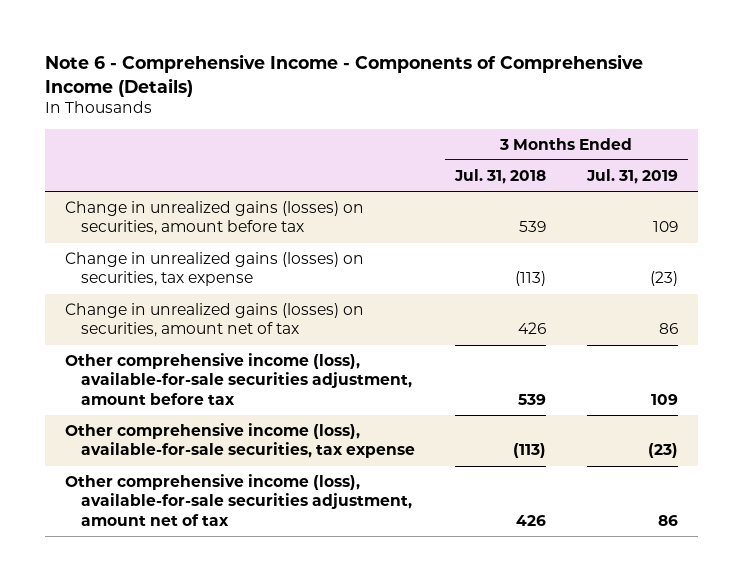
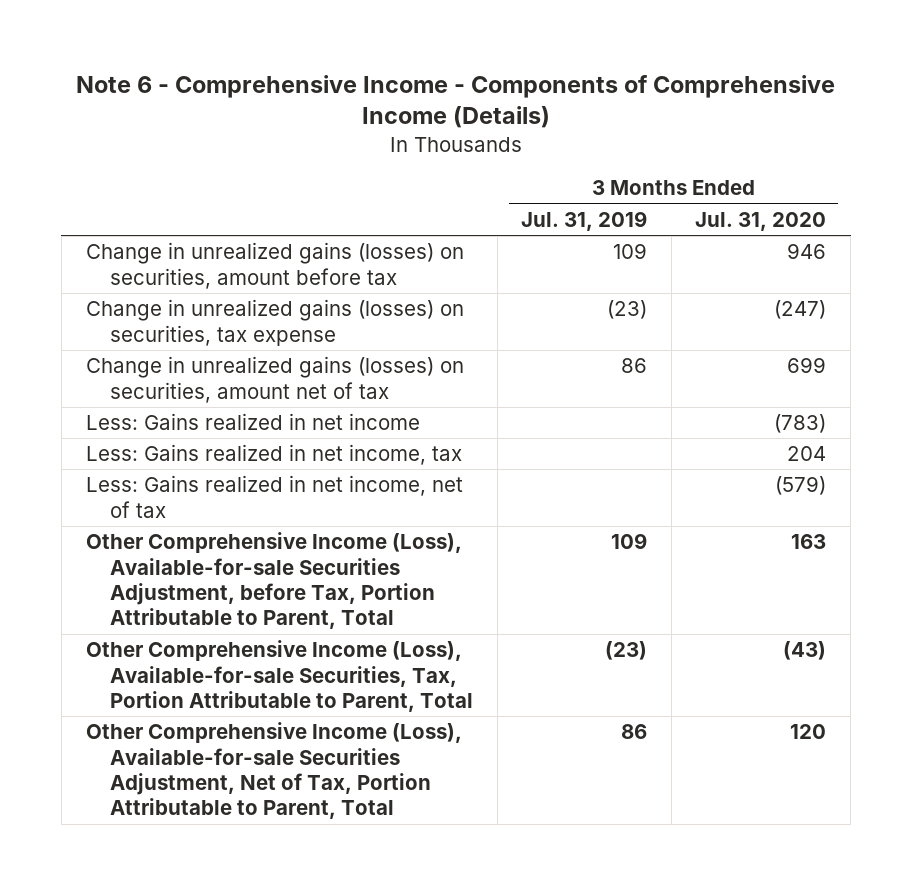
- | 3 Months Ended Jul. 31, 2018 | 3 Months Ended Jul. 31, 2019
+ | 3 Months Ended Jul. 31, 2019 | 3 Months Ended Jul. 31, 2020
- Other comprehensive income (loss), available-for-sale securities adjustment, amount before tax | 539 | 109
- Other comprehensive income (loss), available-for-sale securities, tax expense | (113) | (23)
- Other comprehensive income (loss), available-for-sale securities adjustment, amount net of tax | 426 | 86
+ Less: Gains realized in net income | | (783)
+ Less: Gains realized in net income, tax | | 204
+ Less: Gains realized in net income, net of tax | | (579)
+ Other Comprehensive Income (Loss), Available-for-sale Securities Adjustment, before Tax, Portion Attributable to Parent, Total | 109 | 163
+ Other Comprehensive Income (Loss), Available-for-sale Securities, Tax, Portion Attributable to Parent, Total | (23) | (43)
+ Other Comprehensive Income (Loss), Available-for-sale Securities Adjustment, Net of Tax, Portion Attributable to Parent, Total | 86 | 120

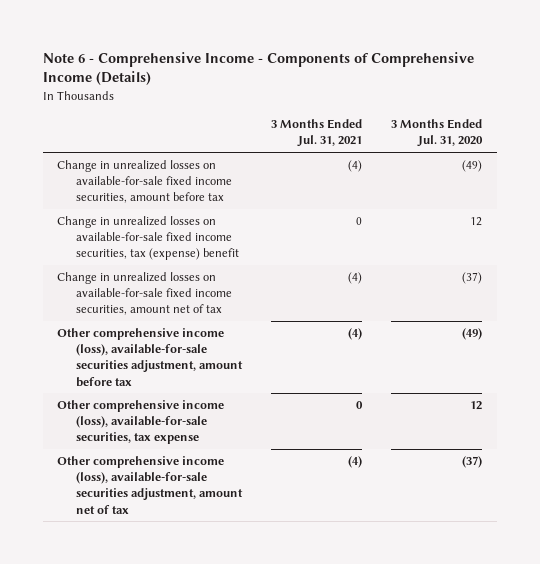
- | 3 Months Ended Jul. 31, 2019 | 3 Months Ended Jul. 31, 2020
+ | 3 Months Ended Jul. 31, 2021 | 3 Months Ended Jul. 31, 2020
- Change in unrealized gains (losses) on securities, amount before tax | 109 | 946
- Change in unrealized gains (losses) on securities, tax expense | (23) | (247)
- Change in unrealized gains (losses) on securities, amount net of tax | 86 | 699
- Less: Gains realized in net income | | (783)
- Less: Gains realized in net income, tax | | 204
- Less: Gains realized in net income, net of tax | | (579)
- Other Comprehensive Income (Loss), Available-for-sale Securities Adjustment, before Tax, Portion Attributable to Parent, Total | 109 | 163
- Other Comprehensive Income (Loss), Available-for-sale Securities, Tax, Portion Attributable to Parent, Total | (23) | (43)
- Other Comprehensive Income (Loss), Available-for-sale Securities Adjustment, Net of Tax, Portion Attributable to Parent, Total | 86 | 120
+ Change in unrealized losses on available-for-sale fixed income securities, amount before tax | (4) | (49)
+ Change in unrealized losses on available-for-sale fixed income securities, tax (expense) benefit | 0 | 12
+ Change in unrealized losses on available-for-sale fixed income securities, amount net of tax | (4) | (37)
+ Other comprehensive income (loss), available-for-sale securities adjustment, amount before tax | (4) | (49)
+ Other comprehensive income (loss), available-for-sale securities, tax expense | 0 | 12
+ Other comprehensive income (loss), available-for-sale securities adjustment, amount net of tax | (4) | (37)

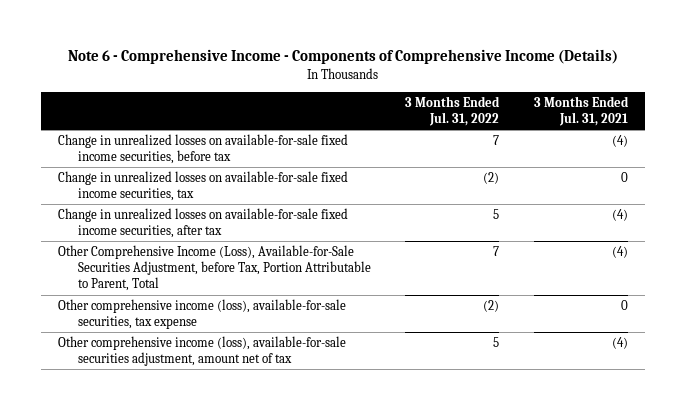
- | 3 Months Ended Jul. 31, 2021 | 3 Months Ended Jul. 31, 2020
+ | 3 Months Ended Jul. 31, 2022 | 3 Months Ended Jul. 31, 2021
- Change in unrealized losses on available-for-sale fixed income securities, amount before tax | (4) | (49)
- Change in unrealized losses on available-for-sale fixed income securities, tax (expense) benefit | 0 | 12
- Change in unrealized losses on available-for-sale fixed income securities, amount net of tax | (4) | (37)
- Other comprehensive income (loss), available-for-sale securities adjustment, amount before tax | (4) | (49)
+ Change in unrealized losses on available-for-sale fixed income securities, before tax | 7 | (4)
+ Change in unrealized losses on available-for-sale fixed income securities, tax | (2) | 0
+ Change in unrealized losses on available-for-sale fixed income securities, after tax | 5 | (4)
+ Other Comprehensive Income (Loss), Available-for-Sale Securities Adjustment, before Tax, Portion Attributable to Parent, Total | 7 | (4)

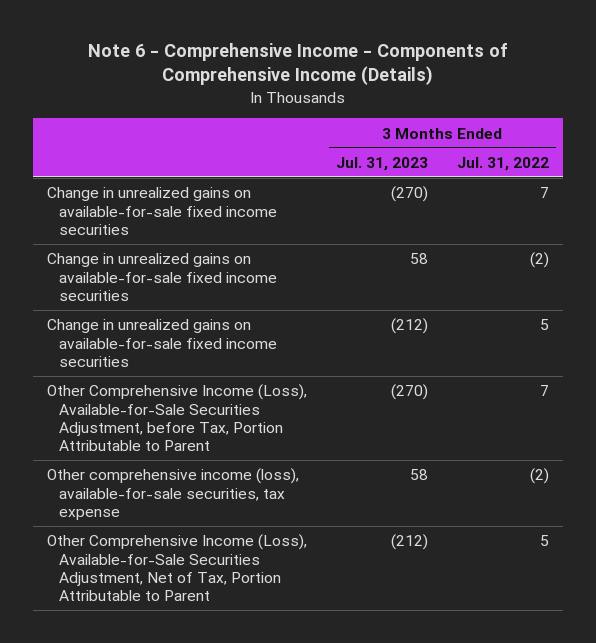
- | 3 Months Ended Jul. 31, 2022 | 3 Months Ended Jul. 31, 2021
+ | 3 Months Ended Jul. 31, 2023 | 3 Months Ended Jul. 31, 2022
- Change in unrealized losses on available-for-sale fixed income securities, before tax | 7 | (4)
- Change in unrealized losses on available-for-sale fixed income securities, tax | (2) | 0
- Change in unrealized losses on available-for-sale fixed income securities, after tax | 5 | (4)
- Other Comprehensive Income (Loss), Available-for-Sale Securities Adjustment, before Tax, Portion Attributable to Parent, Total | 7 | (4)
+ Change in unrealized gains on available-for-sale fixed income securities | (270) | 7
+ Change in unrealized gains on available-for-sale fixed income securities | 58 | (2)
+ Change in unrealized gains on available-for-sale fixed income securities | (212) | 5
+ Other Comprehensive Income (Loss), Available-for-Sale Securities Adjustment, before Tax, Portion Attributable to Parent | (270) | 7
- Other comprehensive income (loss), available-for-sale securities adjustment, amount net of tax | 5 | (4)
+ Other Comprehensive Income (Loss), Available-for-Sale Securities Adjustment, Net of Tax, Portion Attributable to Parent | (212) | 5

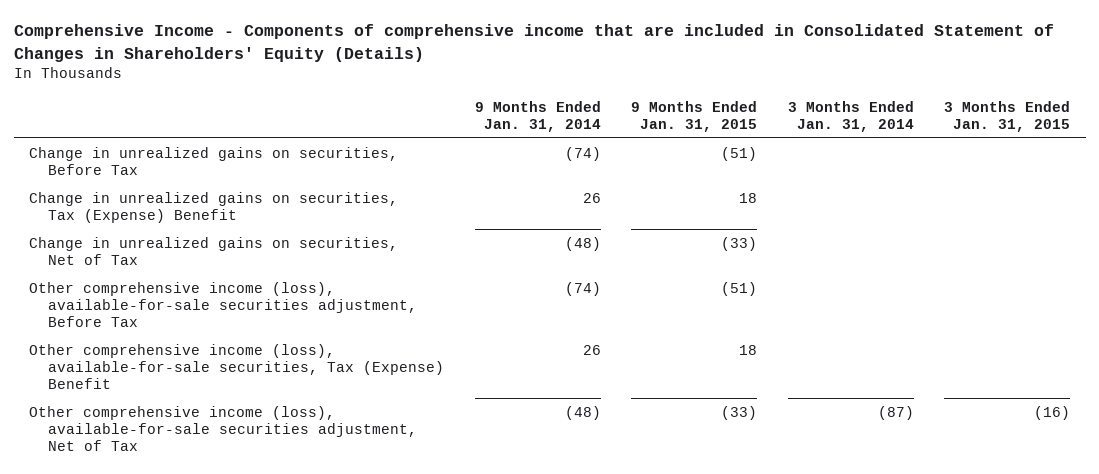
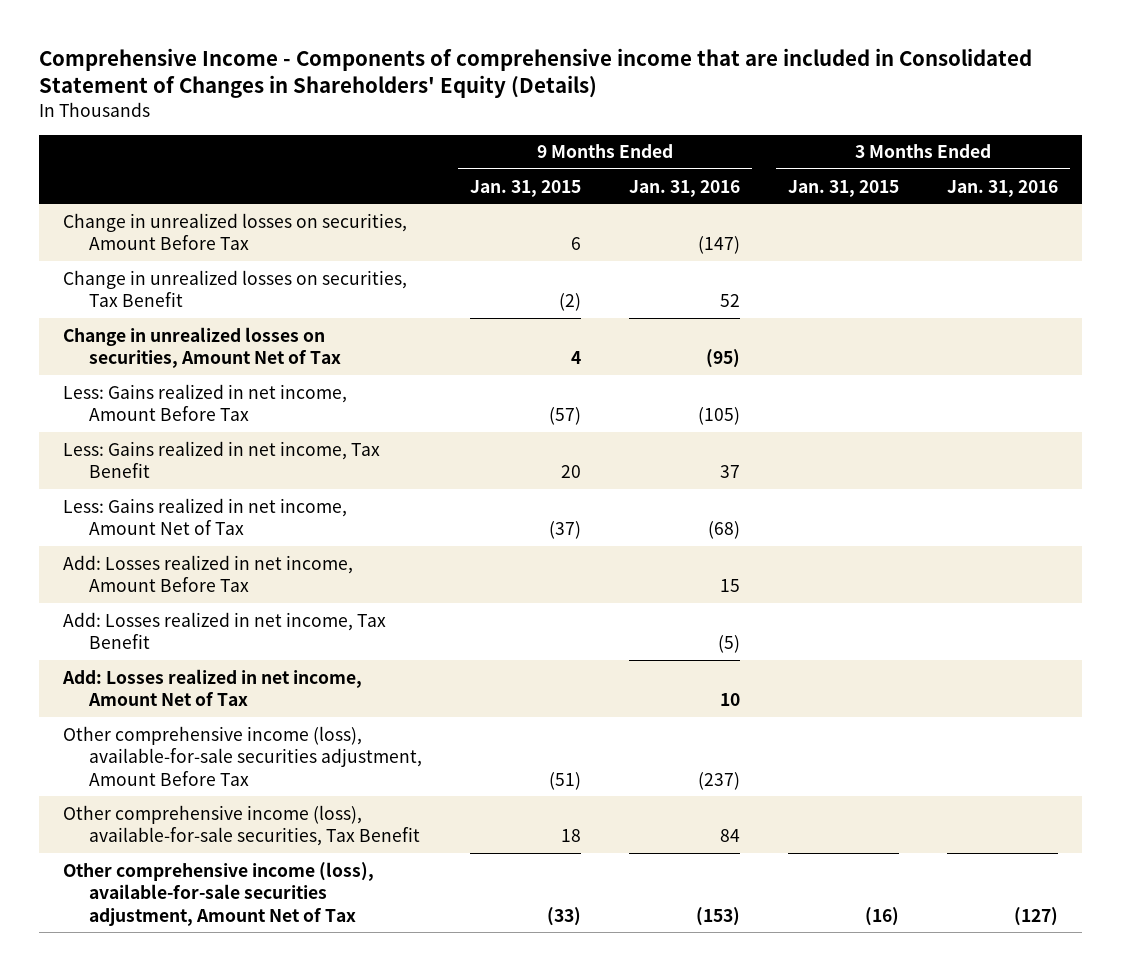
- | 9 Months Ended Jan. 31, 2014 | 9 Months Ended Jan. 31, 2015 | 3 Months Ended Jan. 31, 2014 | 3 Months Ended Jan. 31, 2015
+ | 9 Months Ended Jan. 31, 2015 | 9 Months Ended Jan. 31, 2016 | 3 Months Ended Jan. 31, 2015 | 3 Months Ended Jan. 31, 2016
- Change in unrealized gains on securities, Before Tax | (74) | (51) | |
- Change in unrealized gains on securities, Tax (Expense) Benefit | 26 | 18 | |
- Change in unrealized gains on securities, Net of Tax | (48) | (33) | |
- Other comprehensive income (loss), available-for-sale securities adjustment, Before Tax | (74) | (51) | |
- Other comprehensive income (loss), available-for-sale securities, Tax (Expense) Benefit | 26 | 18 | |
- Other comprehensive income (loss), available-for-sale securities adjustment, Net of Tax | (48) | (33) | (87) | (16)
+ Change in unrealized losses on securities, Amount Before Tax | 6 | (147) | |
+ Change in unrealized losses on securities, Tax Benefit | (2) | 52 | |
+ Change in unrealized losses on securities, Amount Net of Tax | 4 | (95) | |
+ Less: Gains realized in net income, Amount Before Tax | (57) | (105) | |
+ Less: Gains realized in net income, Tax Benefit | 20 | 37 | |
+ Less: Gains realized in net income, Amount Net of Tax | (37) | (68) | |
+ Add: Losses realized in net income, Amount Before Tax | | 15 | |
+ Add: Losses realized in net income, Tax Benefit | | (5) | |
+ Add: Losses realized in net income, Amount Net of Tax | | 10 | |
+ Other comprehensive income (loss), available-for-sale securities adjustment, Amount Before Tax | (51) | (237) | |
+ Other comprehensive income (loss), available-for-sale securities, Tax Benefit | 18 | 84 | |
+ Other comprehensive income (loss), available-for-sale securities adjustment, Amount Net of Tax | (33) | (153) | (16) | (127)

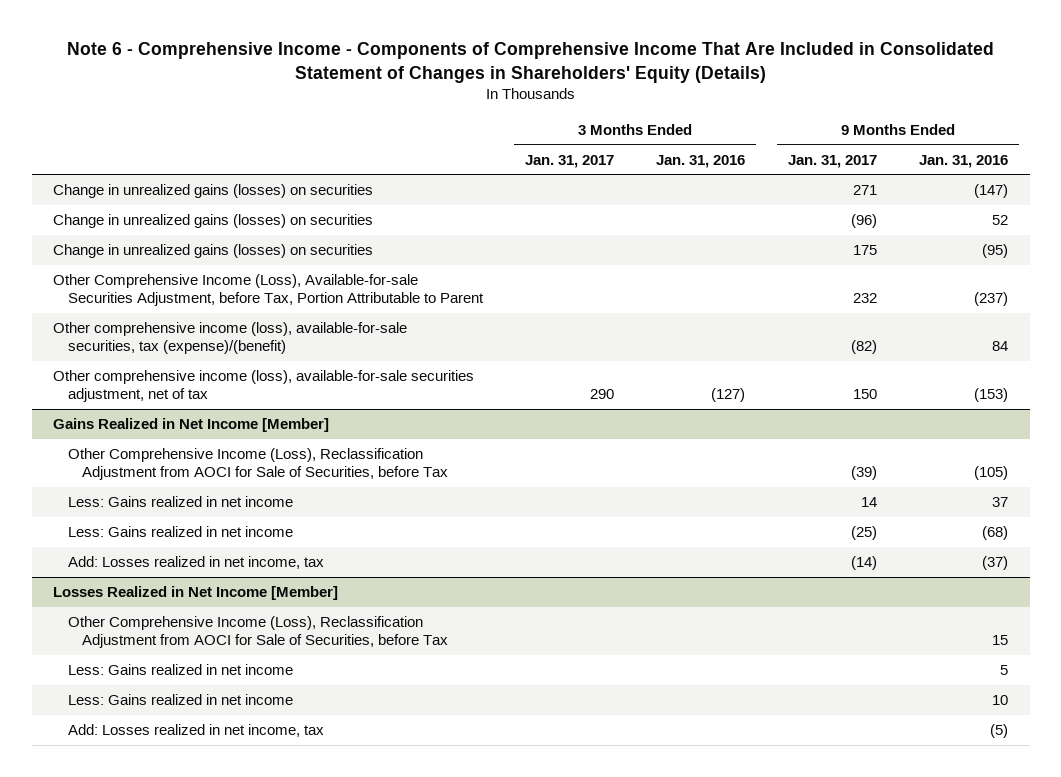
- Comprehensive Income - Components of comprehensive income that are included in Consolidated Statement of Changes in Shareholders' Equity (Details)
+ Note 6 - Comprehensive Income - Components of Comprehensive Income That Are Included in Consolidated Statement of Changes in Shareholders' Equity (Details)
- | 9 Months Ended Jan. 31, 2015 | 9 Months Ended Jan. 31, 2016 | 3 Months Ended Jan. 31, 2015 | 3 Months Ended Jan. 31, 2016
+ | 3 Months Ended Jan. 31, 2017 | 3 Months Ended Jan. 31, 2016 | 9 Months Ended Jan. 31, 2017 | 9 Months Ended Jan. 31, 2016
- Change in unrealized losses on securities, Amount Before Tax | 6 | (147) | |
- Change in unrealized losses on securities, Tax Benefit | (2) | 52 | |
- Change in unrealized losses on securities, Amount Net of Tax | 4 | (95) | |
- Less: Gains realized in net income, Amount Before Tax | (57) | (105) | |
- Less: Gains realized in net income, Tax Benefit | 20 | 37 | |
- Less: Gains realized in net income, Amount Net of Tax | (37) | (68) | |
- Add: Losses realized in net income, Amount Before Tax | | 15 | |
- Add: Losses realized in net income, Tax Benefit | | (5) | |
- Add: Losses realized in net income, Amount Net of Tax | | 10 | |
- Other comprehensive income (loss), available-for-sale securities adjustment, Amount Before Tax | (51) | (237) | |
- Other comprehensive income (loss), available-for-sale securities, Tax Benefit | 18 | 84 | |
- Other comprehensive income (loss), available-for-sale securities adjustment, Amount Net of Tax | (33) | (153) | (16) | (127)
+ Change in unrealized gains (losses) on securities | | | 271 | (147)
+ Change in unrealized gains (losses) on securities | | | (96) | 52
+ Change in unrealized gains (losses) on securities | | | 175 | (95)
+ Other Comprehensive Income (Loss), Available-for-sale Securities Adjustment, before Tax, Portion Attributable to Parent | | | 232 | (237)
+ Other comprehensive income (loss), available-for-sale securities, tax (expense)/(benefit) | | | (82) | 84
+ Other comprehensive income (loss), available-for-sale securities adjustment, net of tax | 290 | (127) | 150 | (153)
+ Gains Realized in Net Income [Member]
+ Other Comprehensive Income (Loss), Reclassification Adjustment from AOCI for Sale of Securities, before Tax | | | (39) | (105)
+ Less: Gains realized in net income | | | 14 | 37
+ Less: Gains realized in net income | | | (25) | (68)
+ Add: Losses realized in net income, tax | | | (14) | (37)
+ Losses Realized in Net Income [Member]
+ Other Comprehensive Income (Loss), Reclassification Adjustment from AOCI for Sale of Securities, before Tax | | | | 15
+ Less: Gains realized in net income | | | | 5
+ Less: Gains realized in net income | | | | 10
+ Add: Losses realized in net income, tax | | | | (5)

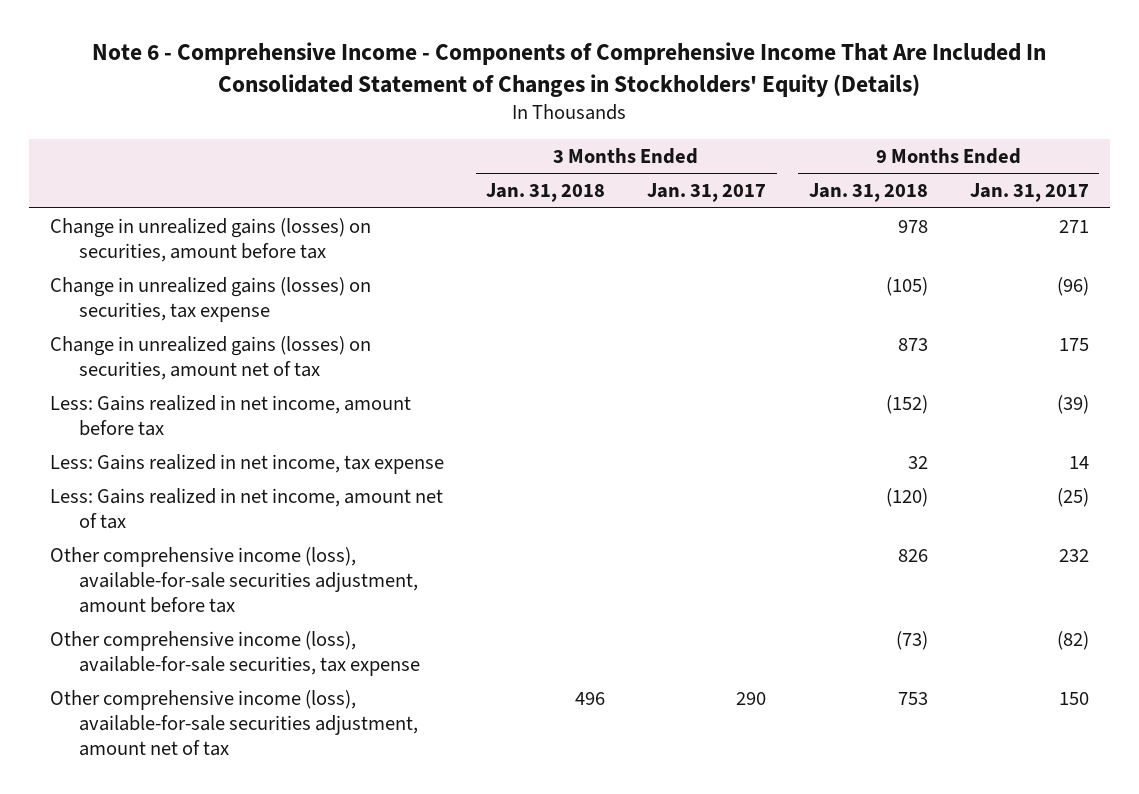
- Note 6 - Comprehensive Income - Components of Comprehensive Income That Are Included in Consolidated Statement of Changes in Shareholders' Equity (Details)
+ Note 6 - Comprehensive Income - Components of Comprehensive Income That Are Included In Consolidated Statement of Changes in Stockholders' Equity (Details)
- | 3 Months Ended Jan. 31, 2017 | 3 Months Ended Jan. 31, 2016 | 9 Months Ended Jan. 31, 2017 | 9 Months Ended Jan. 31, 2016
+ | 3 Months Ended Jan. 31, 2018 | 3 Months Ended Jan. 31, 2017 | 9 Months Ended Jan. 31, 2018 | 9 Months Ended Jan. 31, 2017
- Change in unrealized gains (losses) on securities | | | 271 | (147)
- Change in unrealized gains (losses) on securities | | | (96) | 52
- Change in unrealized gains (losses) on securities | | | 175 | (95)
- Other Comprehensive Income (Loss), Available-for-sale Securities Adjustment, before Tax, Portion Attributable to Parent | | | 232 | (237)
- Other comprehensive income (loss), available-for-sale securities, tax (expense)/(benefit) | | | (82) | 84
- Other comprehensive income (loss), available-for-sale securities adjustment, net of tax | 290 | (127) | 150 | (153)
- Gains Realized in Net Income [Member]
- Other Comprehensive Income (Loss), Reclassification Adjustment from AOCI for Sale of Securities, before Tax | | | (39) | (105)
- Less: Gains realized in net income | | | 14 | 37
- Less: Gains realized in net income | | | (25) | (68)
- Add: Losses realized in net income, tax | | | (14) | (37)
- Losses Realized in Net Income [Member]
- Other Comprehensive Income (Loss), Reclassification Adjustment from AOCI for Sale of Securities, before Tax | | | | 15
- Less: Gains realized in net income | | | | 5
- Less: Gains realized in net income | | | | 10
- Add: Losses realized in net income, tax | | | | (5)
+ Change in unrealized gains (losses) on securities, amount before tax | | | 978 | 271
+ Change in unrealized gains (losses) on securities, tax expense | | | (105) | (96)
+ Change in unrealized gains (losses) on securities, amount net of tax | | | 873 | 175
+ Less: Gains realized in net income, amount before tax | | | (152) | (39)
+ Less: Gains realized in net income, tax expense | | | 32 | 14
+ Less: Gains realized in net income, amount net of tax | | | (120) | (25)
+ Other comprehensive income (loss), available-for-sale securities adjustment, amount before tax | | | 826 | 232
+ Other comprehensive income (loss), available-for-sale securities, tax expense | | | (73) | (82)
+ Other comprehensive income (loss), available-for-sale securities adjustment, amount net of tax | 496 | 290 | 753 | 150

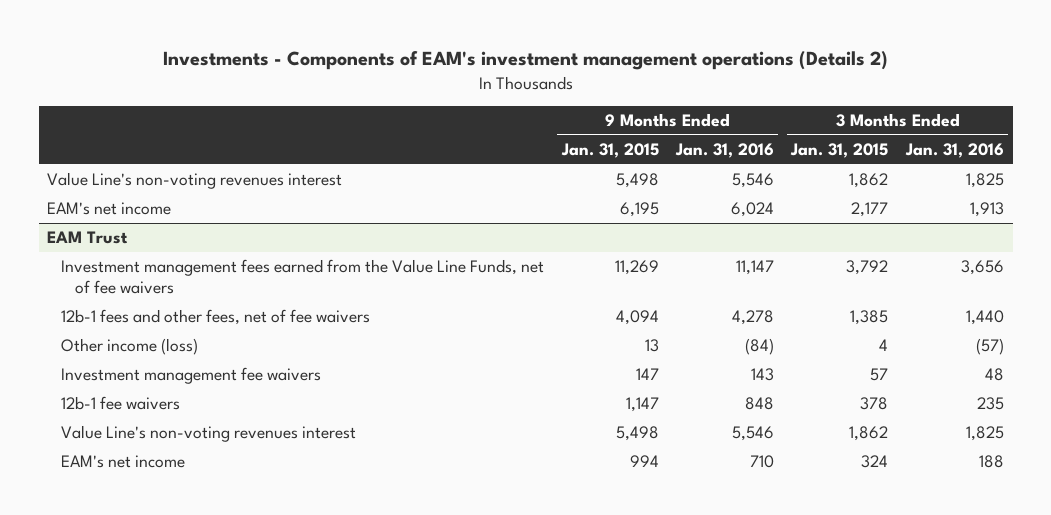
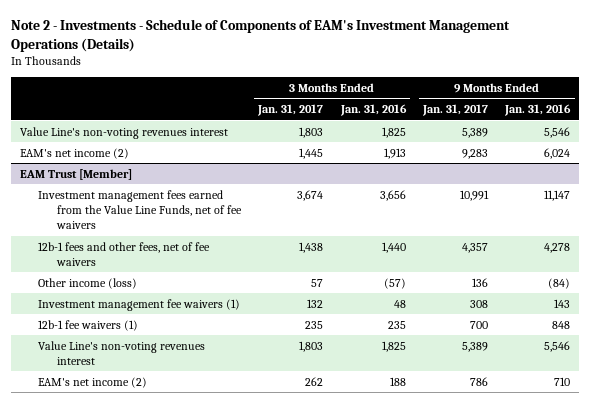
- Investments - Components of EAM's investment management operations (Details 2)
+ Note 2 - Investments - Schedule of Components of EAM's Investment Management Operations (Details)
- | 9 Months Ended Jan. 31, 2015 | 9 Months Ended Jan. 31, 2016 | 3 Months Ended Jan. 31, 2015 | 3 Months Ended Jan. 31, 2016
+ | 3 Months Ended Jan. 31, 2017 | 3 Months Ended Jan. 31, 2016 | 9 Months Ended Jan. 31, 2017 | 9 Months Ended Jan. 31, 2016
- EAM's net income | 6,195 | 6,024 | 2,177 | 1,913
- EAM Trust
+ EAM's net income (2) | 1,445 | 1,913 | 9,283 | 6,024
+ EAM Trust [Member]
- Investment management fee waivers | 147 | 143 | 57 | 48
- 12b-1 fee waivers | 1,147 | 848 | 378 | 235
+ Investment management fee waivers (1) | 132 | 48 | 308 | 143
+ 12b-1 fee waivers (1) | 235 | 235 | 700 | 848
- EAM's net income | 994 | 710 | 324 | 188
+ EAM's net income (2) | 262 | 188 | 786 | 710

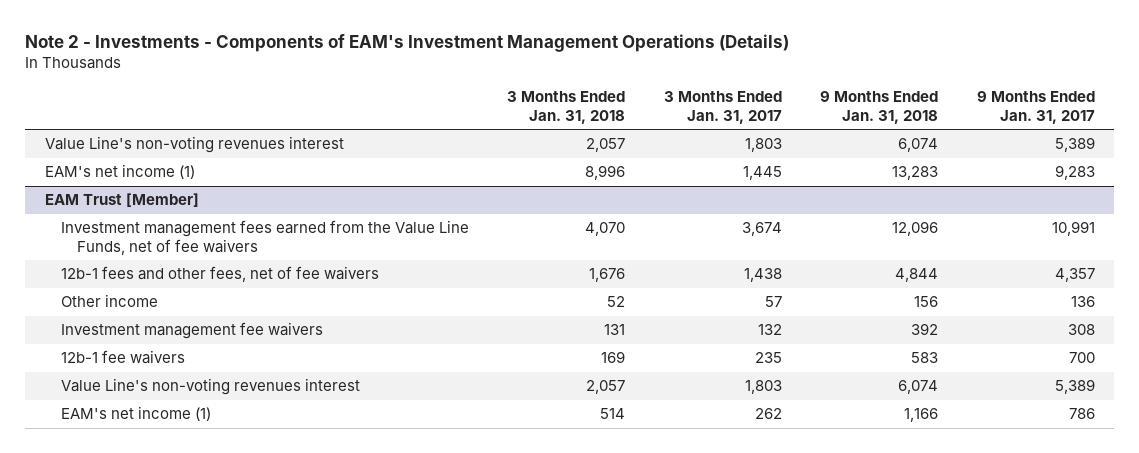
- Note 2 - Investments - Schedule of Components of EAM's Investment Management Operations (Details)
+ Note 2 - Investments - Components of EAM's Investment Management Operations (Details)
- | 3 Months Ended Jan. 31, 2017 | 3 Months Ended Jan. 31, 2016 | 9 Months Ended Jan. 31, 2017 | 9 Months Ended Jan. 31, 2016
+ | 3 Months Ended Jan. 31, 2018 | 3 Months Ended Jan. 31, 2017 | 9 Months Ended Jan. 31, 2018 | 9 Months Ended Jan. 31, 2017
- EAM's net income (2) | 1,445 | 1,913 | 9,283 | 6,024
+ EAM's net income (1) | 8,996 | 1,445 | 13,283 | 9,283
@ EAM Trust [Member]
- Other income (loss) | 57 | (57) | 136 | (84)
- Investment management fee waivers (1) | 132 | 48 | 308 | 143
- 12b-1 fee waivers (1) | 235 | 235 | 700 | 848
+ Other income | 52 | 57 | 156 | 136
+ Investment management fee waivers | 131 | 132 | 392 | 308
+ 12b-1 fee waivers | 169 | 235 | 583 | 700
- EAM's net income (2) | 262 | 188 | 786 | 710
+ EAM's net income (1) | 514 | 262 | 1,166 | 786

